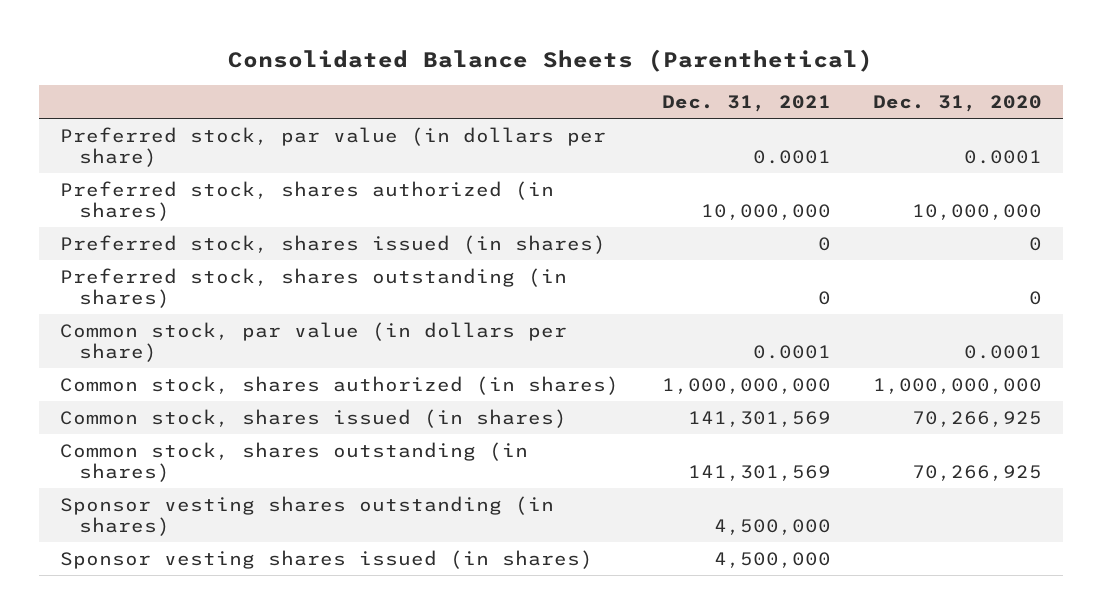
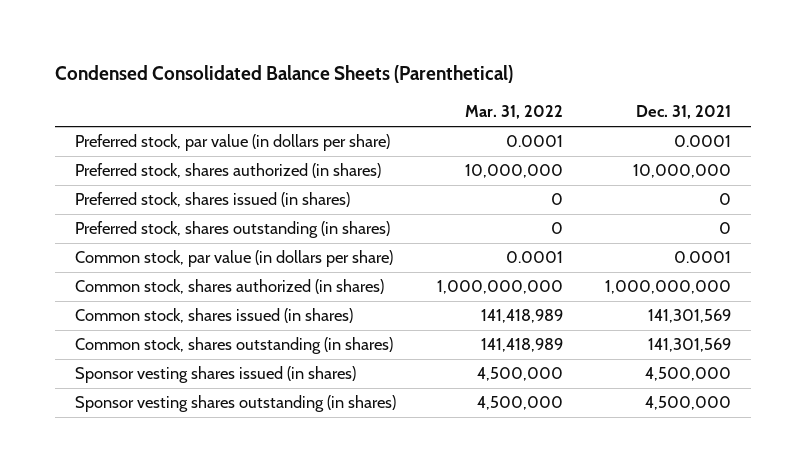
- Consolidated Balance Sheets (Parenthetical)
+ Condensed Consolidated Balance Sheets (Parenthetical)
- | Dec. 31, 2021 | Dec. 31, 2020
+ | Mar. 31, 2022 | Dec. 31, 2021
moved down: Sponsor vesting shares outstanding (in shares) | 4,500,000 | 4,500,000

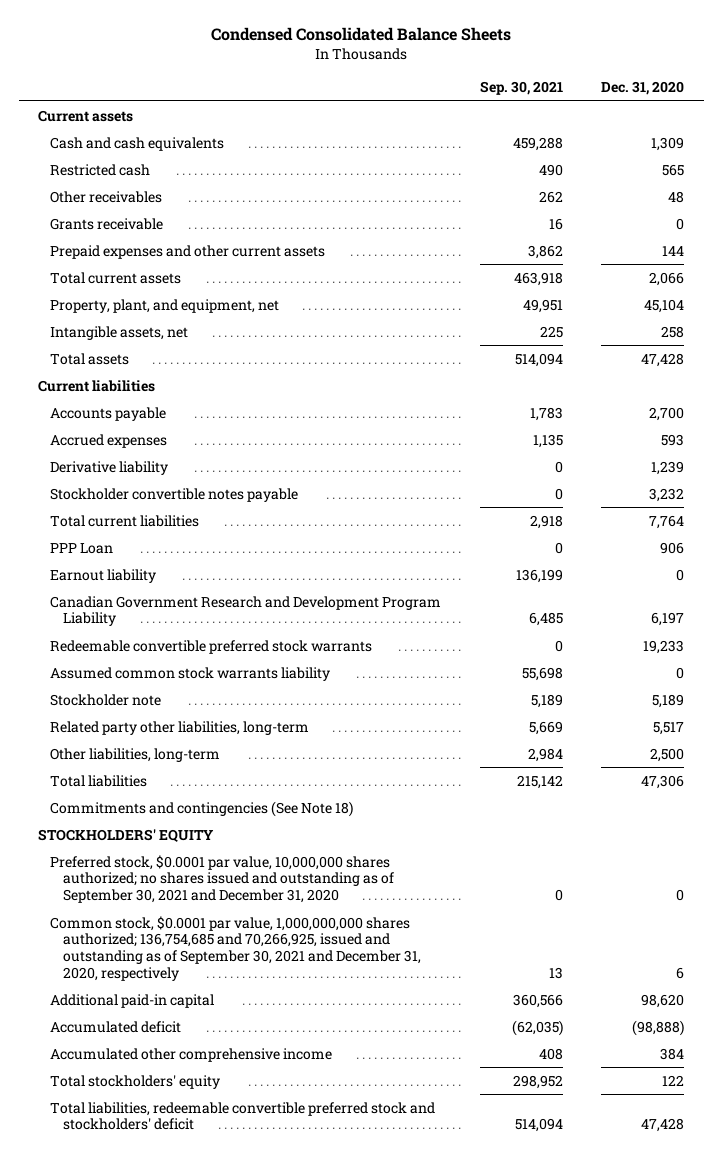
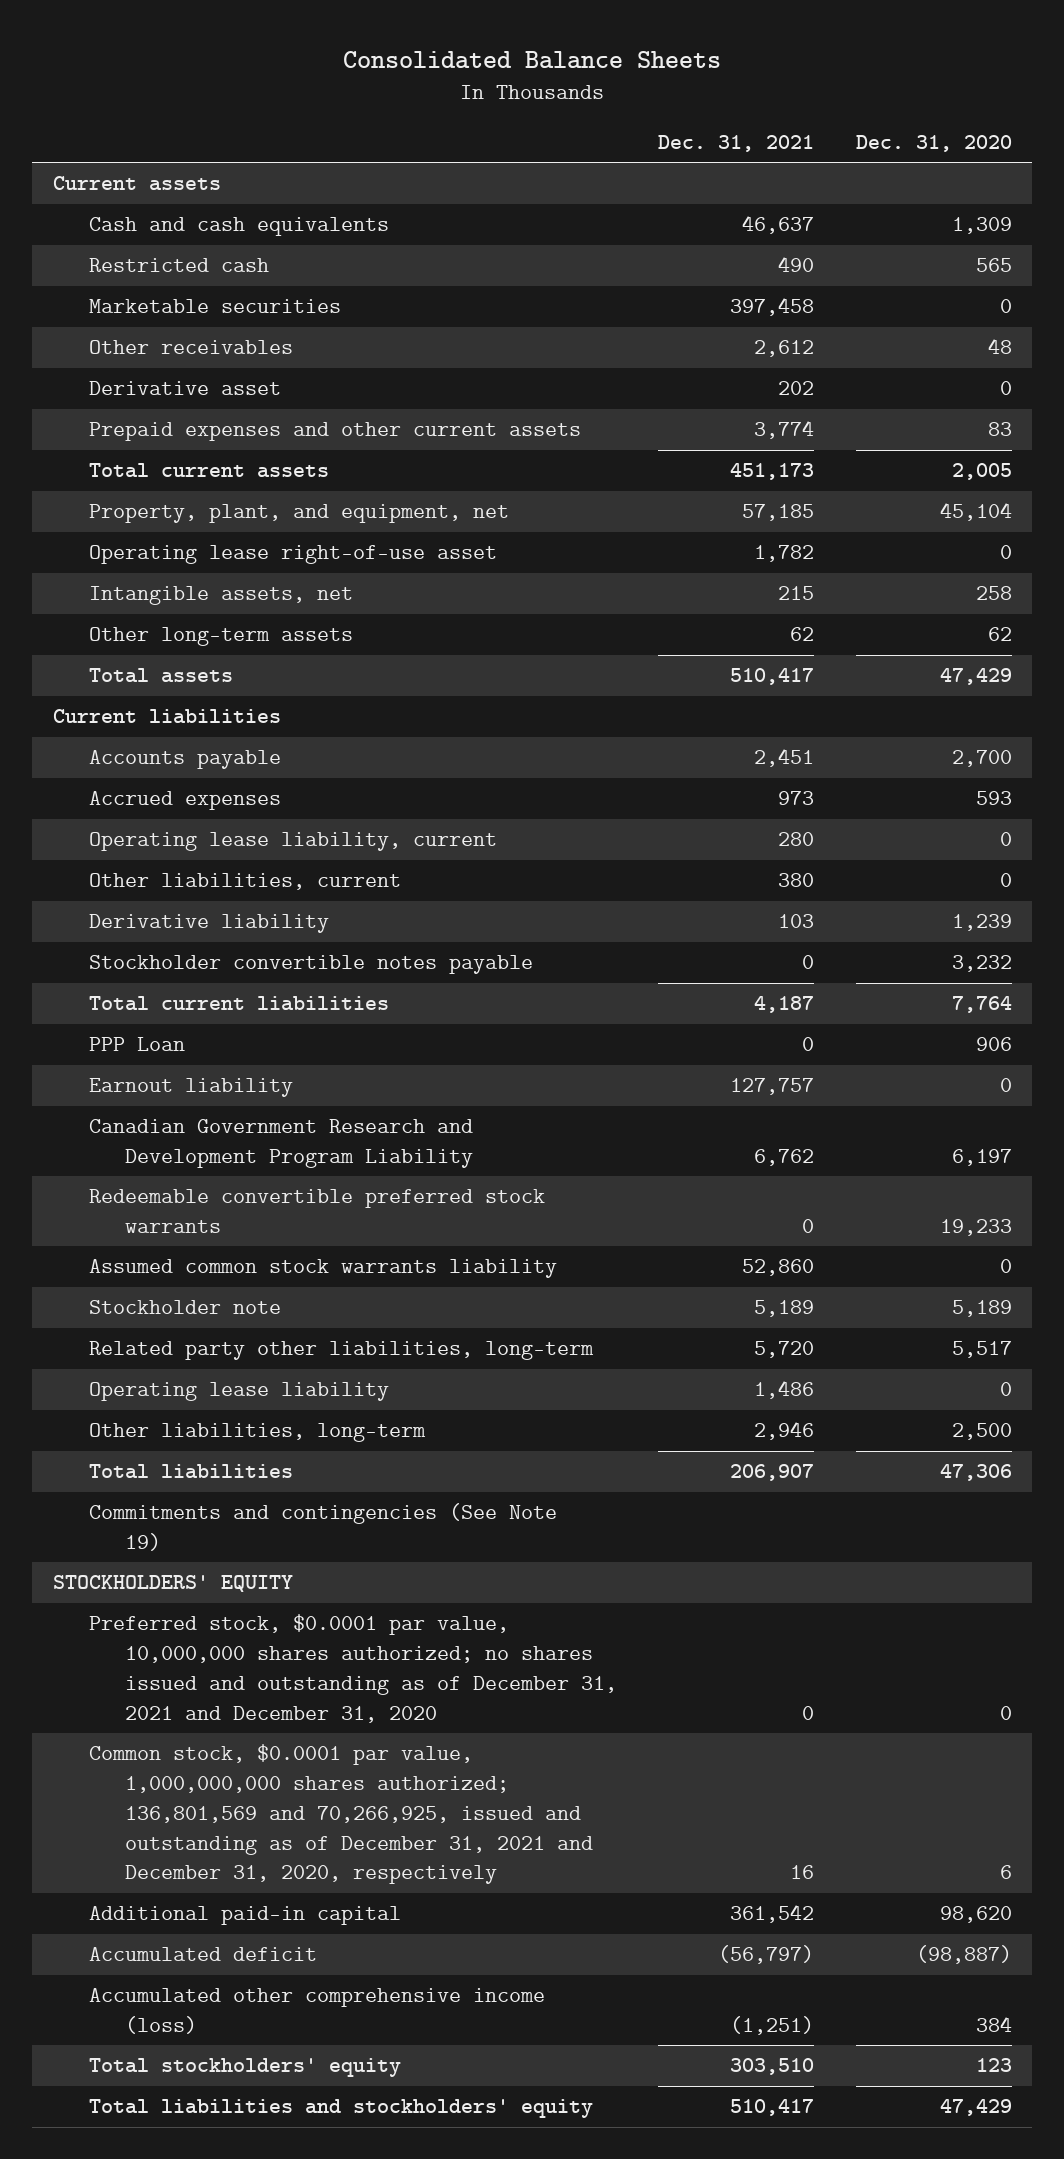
- Condensed Consolidated Balance Sheets
+ Consolidated Balance Sheets
- | Sep. 30, 2021 | Dec. 31, 2020
+ | Dec. 31, 2021 | Dec. 31, 2020
+ Marketable securities | 397,458 | 0
- Grants receivable | 16 | 0
- Prepaid expenses and other current assets | 3,862 | 144
- Total current assets | 463,918 | 2,066
+ Derivative asset | 202 | 0
+ Prepaid expenses and other current assets | 3,774 | 83
+ Total current assets | 451,173 | 2,005
+ Operating lease right-of-use asset | 1,782 | 0
- Total assets | 514,094 | 47,428
+ Other long-term assets | 62 | 62
+ Total assets | 510,417 | 47,429
+ Operating lease liability, current | 280 | 0
+ Other liabilities, current | 380 | 0
+ Operating lease liability | 1,486 | 0
- Commitments and contingencies (See Note 18)
+ Commitments and contingencies (See Note 19)
- Preferred stock, $0.0001 par value, 10,000,000 shares authorized; no shares issued and outstanding as of September 30, 2021 and December 31, 2020 | 0 | 0
- Common stock, $0.0001 par value, 1,000,000,000 shares authorized; 136,754,685 and 70,266,925, issued and outstanding as of September 30, 2021 and December 31, 2020, respectively | 13 | 6
+ Preferred stock, $0.0001 par value, 10,000,000 shares authorized; no shares issued and outstanding as of December 31, 2021 and December 31, 2020 | 0 | 0
+ Common stock, $0.0001 par value, 1,000,000,000 shares authorized; 136,801,569 and 70,266,925, issued and outstanding as of December 31, 2021 and December 31, 2020, respectively | 16 | 6
- Accumulated deficit | (62,035) | (98,888)
- Accumulated other comprehensive income | 408 | 384
- Total stockholders' equity | 298,952 | 122
- Total liabilities, redeemable convertible preferred stock and stockholders' deficit | 514,094 | 47,428
+ Accumulated deficit | (56,797) | (98,887)
+ Accumulated other comprehensive income (loss) | (1,251) | 384
+ Total stockholders' equity | 303,510 | 123
+ Total liabilities and stockholders' equity | 510,417 | 47,429

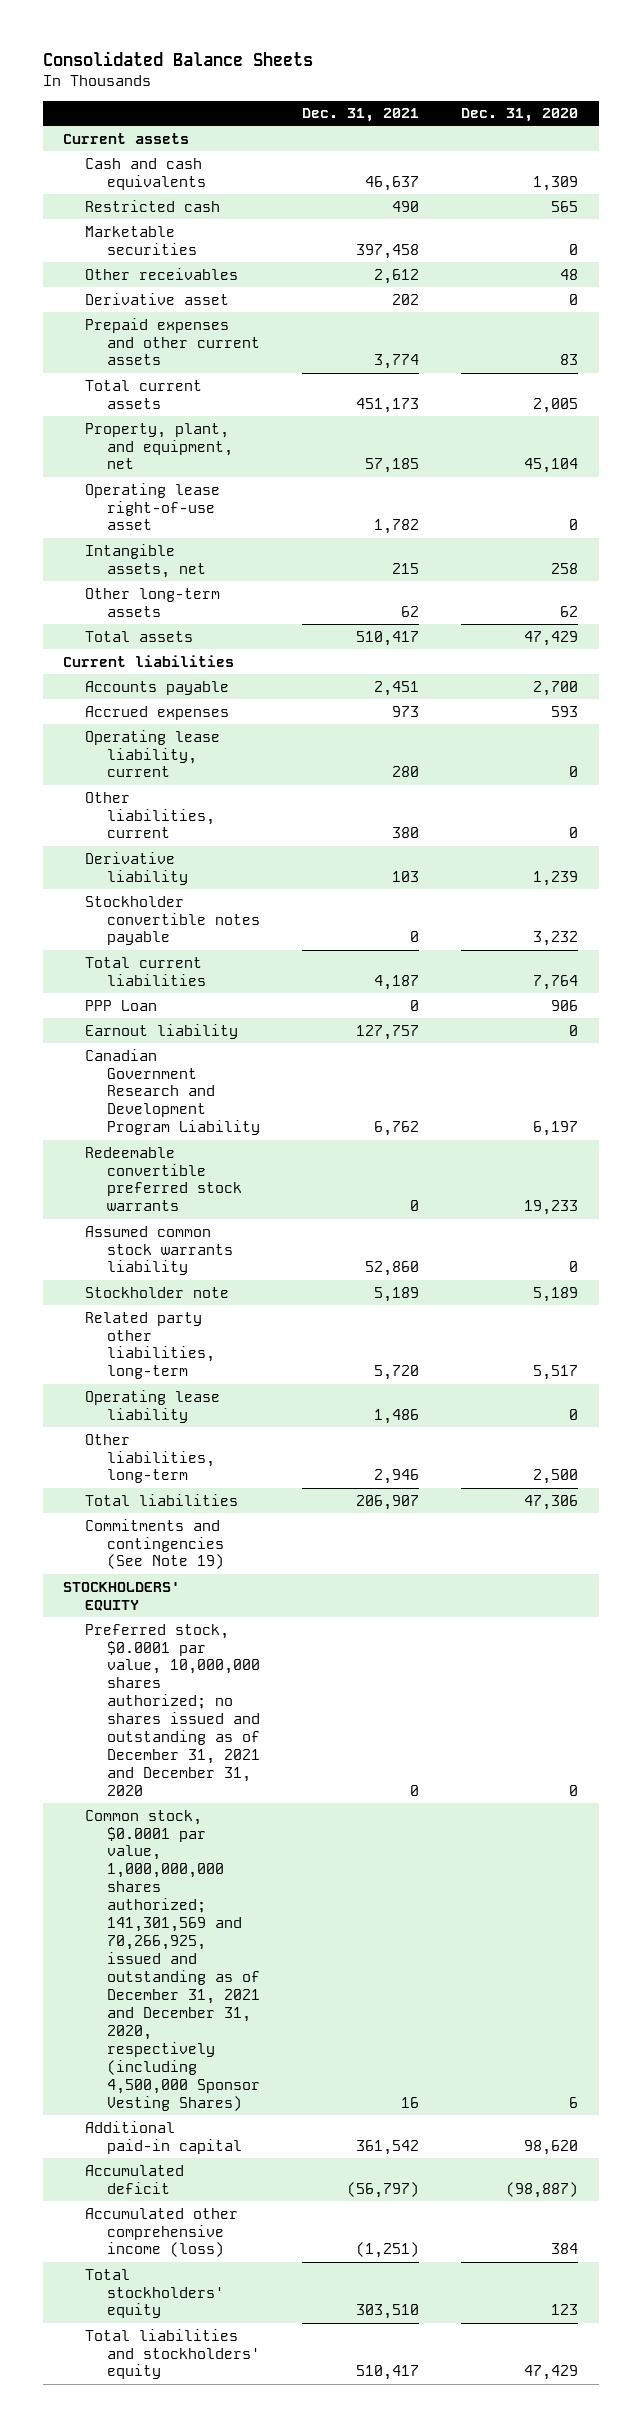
- Common stock, $0.0001 par value, 1,000,000,000 shares authorized; 136,801,569 and 70,266,925, issued and outstanding as of December 31, 2021 and December 31, 2020, respectively | 16 | 6
+ Common stock, $0.0001 par value, 1,000,000,000 shares authorized; 141,301,569 and 70,266,925, issued and outstanding as of December 31, 2021 and December 31, 2020, respectively (including 4,500,000 Sponsor Vesting Shares) | 16 | 6

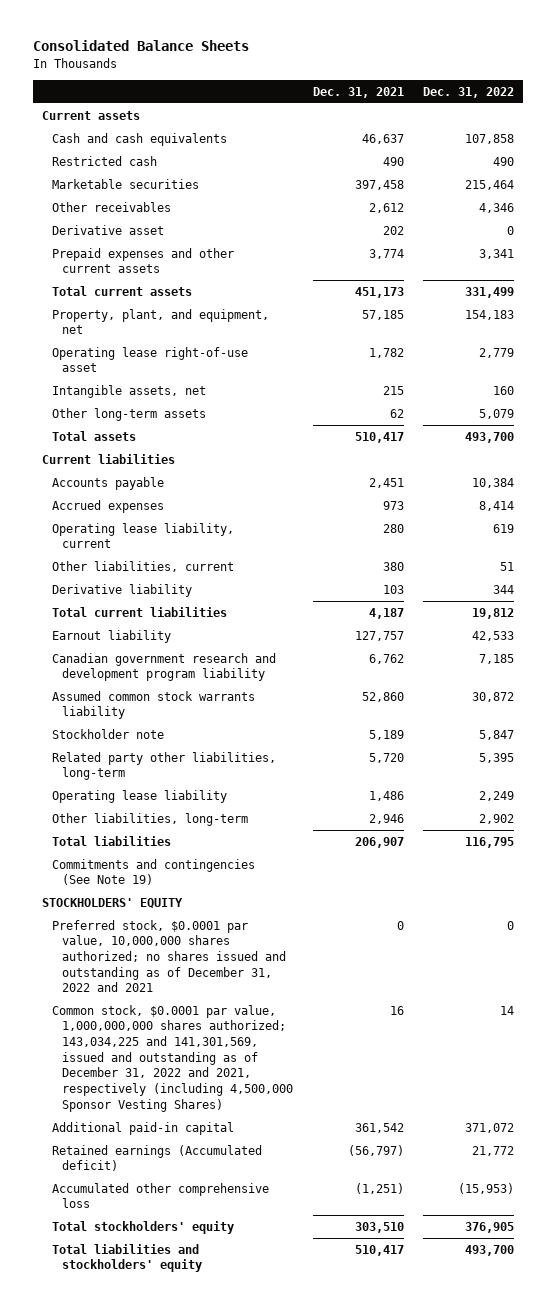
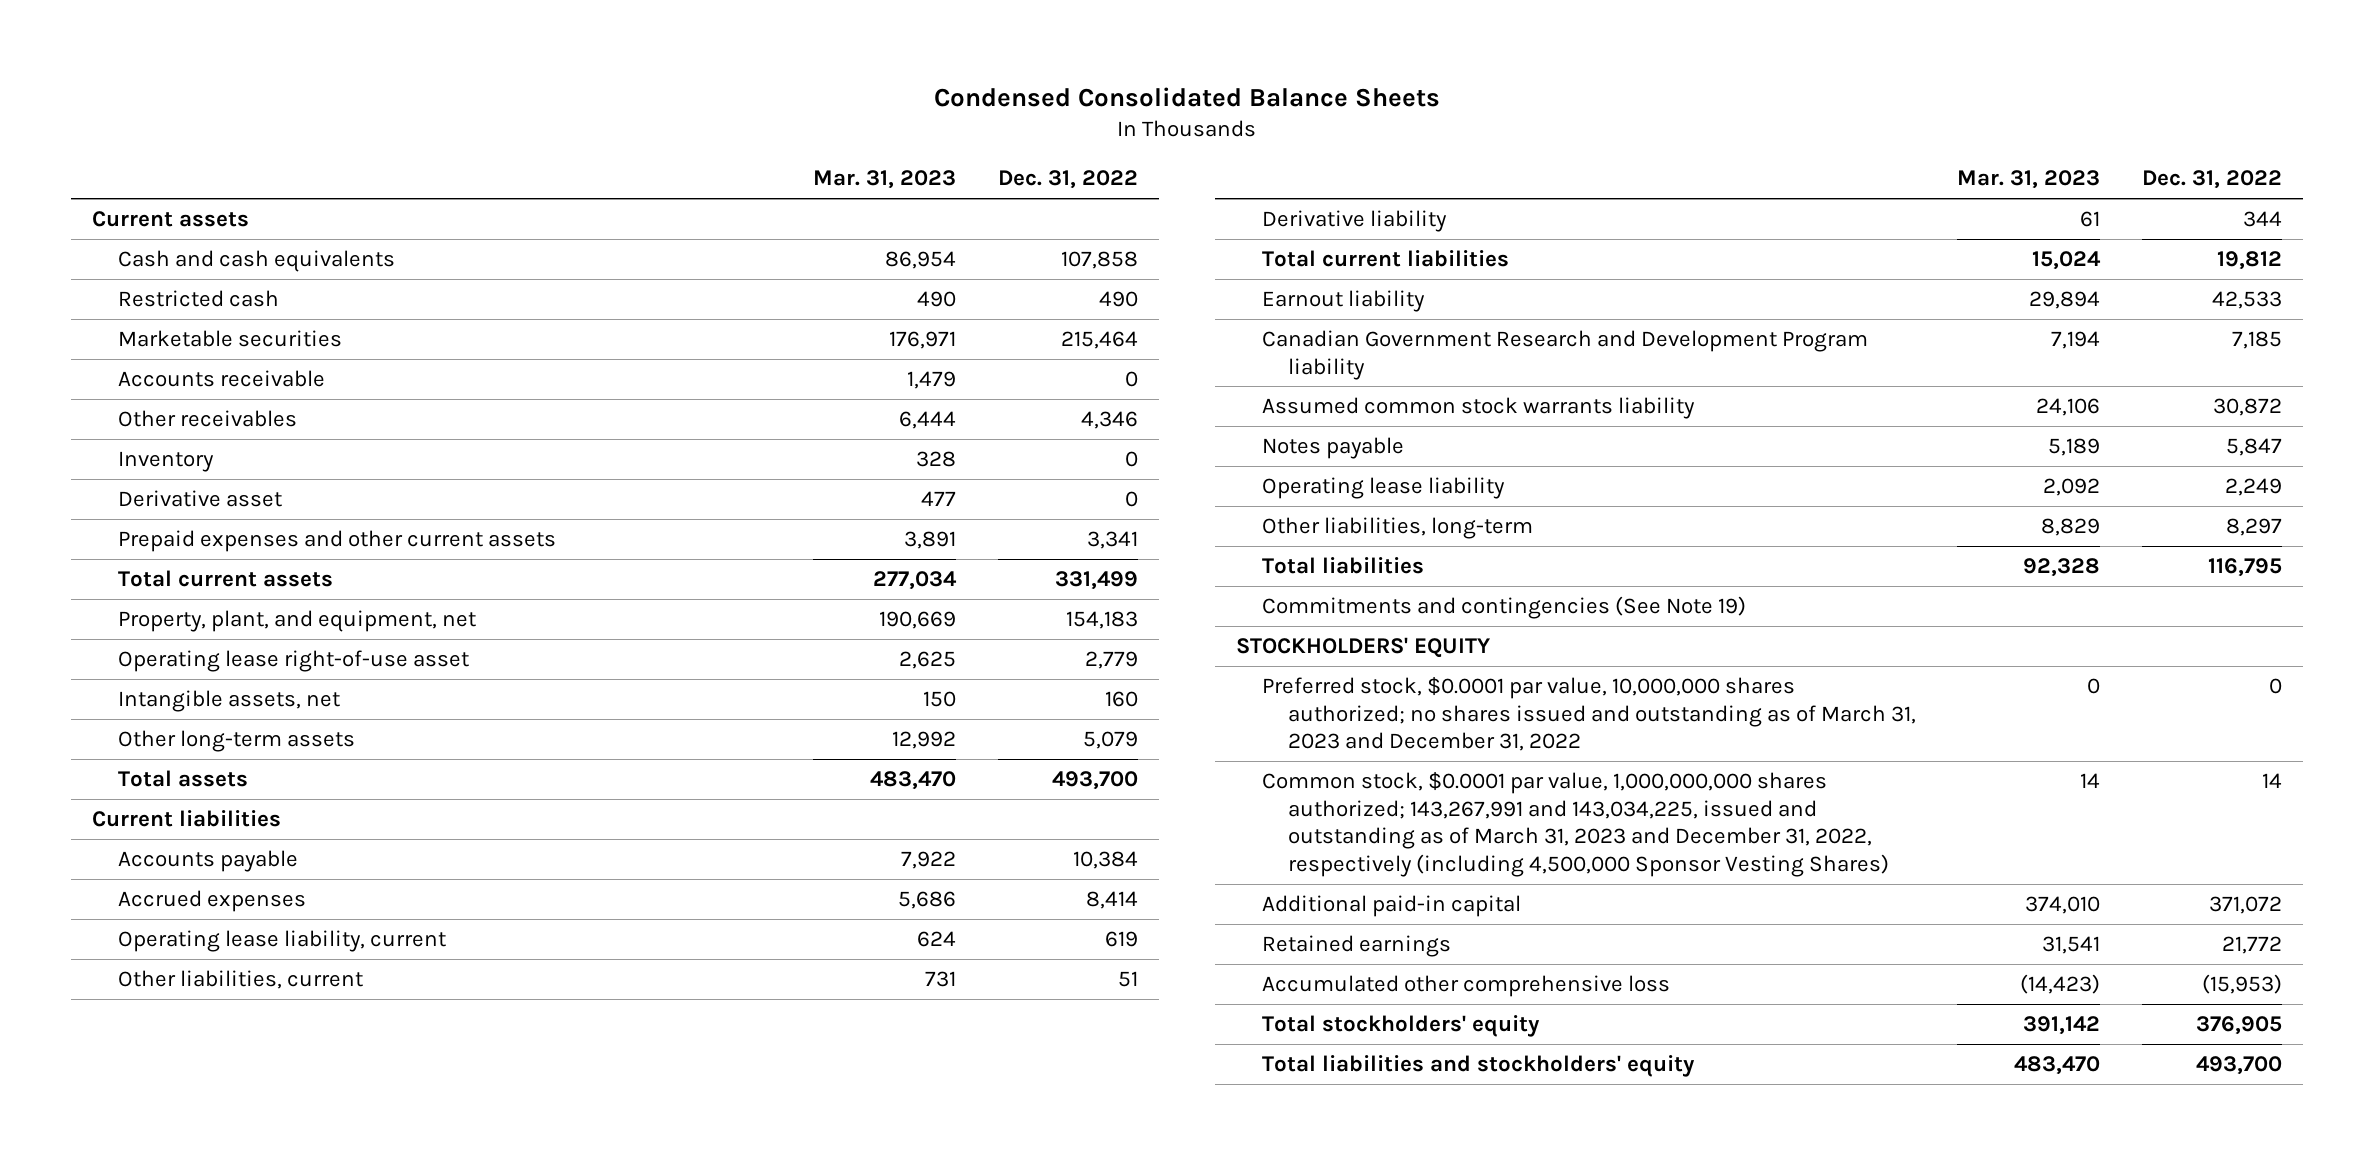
- Consolidated Balance Sheets
+ Condensed Consolidated Balance Sheets
- | Dec. 31, 2021 | Dec. 31, 2022
+ | Mar. 31, 2023 | Dec. 31, 2022
+ Accounts receivable | 1,479 | 0
+ Inventory | 328 | 0
- Canadian government research and development program liability | 6,762 | 7,185
+ Canadian Government Research and Development Program liability | 7,194 | 7,185
- Stockholder note | 5,189 | 5,847
- Related party other liabilities, long-term | 5,720 | 5,395
+ Notes payable | 5,189 | 5,847
- Other liabilities, long-term | 2,946 | 2,902
+ Other liabilities, long-term | 8,829 | 8,297
- Preferred stock, $0.0001 par value, 10,000,000 shares authorized; no shares issued and outstanding as of December 31, 2022 and 2021 | 0 | 0
- Common stock, $0.0001 par value, 1,000,000,000 shares authorized; 143,034,225 and 141,301,569, issued and outstanding as of December 31, 2022 and 2021, respectively (including 4,500,000 Sponsor Vesting Shares) | 16 | 14
+ Preferred stock, $0.0001 par value, 10,000,000 shares authorized; no shares issued and outstanding as of March 31, 2023 and December 31, 2022 | 0 | 0
+ Common stock, $0.0001 par value, 1,000,000,000 shares authorized; 143,267,991 and 143,034,225, issued and outstanding as of March 31, 2023 and December 31, 2022, respectively (including 4,500,000 Sponsor Vesting Shares) | 14 | 14
- Retained earnings (Accumulated deficit) | (56,797) | 21,772
+ Retained earnings | 31,541 | 21,772

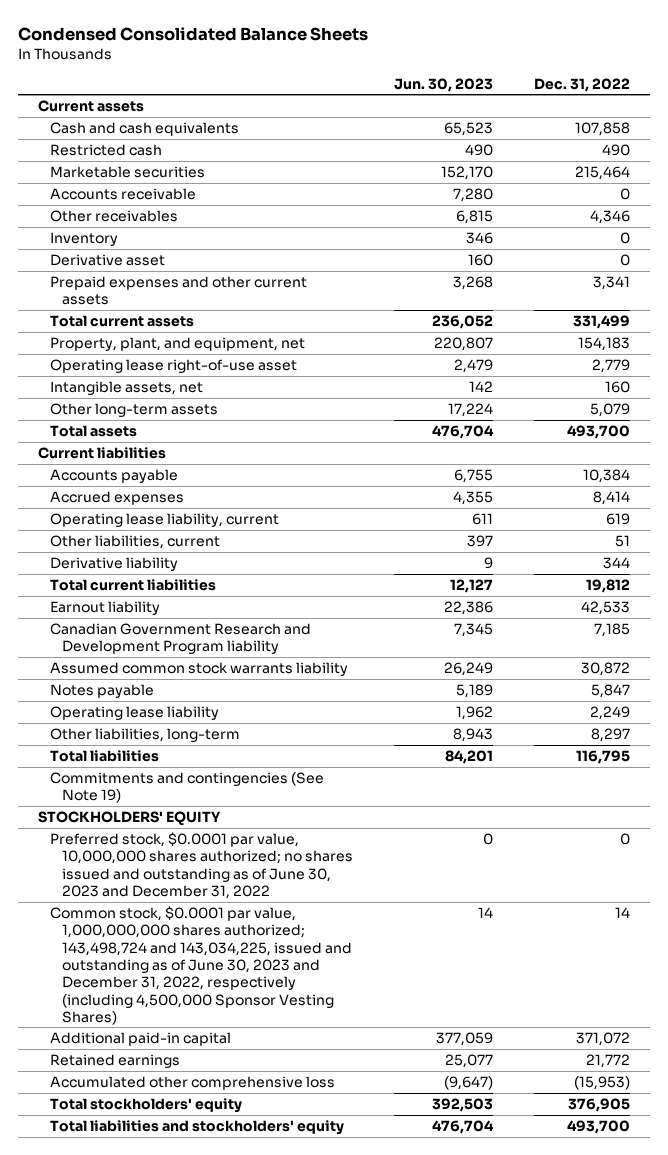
- | Mar. 31, 2023 | Dec. 31, 2022
+ | Jun. 30, 2023 | Dec. 31, 2022
- Preferred stock, $0.0001 par value, 10,000,000 shares authorized; no shares issued and outstanding as of March 31, 2023 and December 31, 2022 | 0 | 0
- Common stock, $0.0001 par value, 1,000,000,000 shares authorized; 143,267,991 and 143,034,225, issued and outstanding as of March 31, 2023 and December 31, 2022, respectively (including 4,500,000 Sponsor Vesting Shares) | 14 | 14
+ Preferred stock, $0.0001 par value, 10,000,000 shares authorized; no shares issued and outstanding as of June 30, 2023 and December 31, 2022 | 0 | 0
+ Common stock, $0.0001 par value, 1,000,000,000 shares authorized; 143,498,724 and 143,034,225, issued and outstanding as of June 30, 2023 and December 31, 2022, respectively (including 4,500,000 Sponsor Vesting Shares) | 14 | 14

